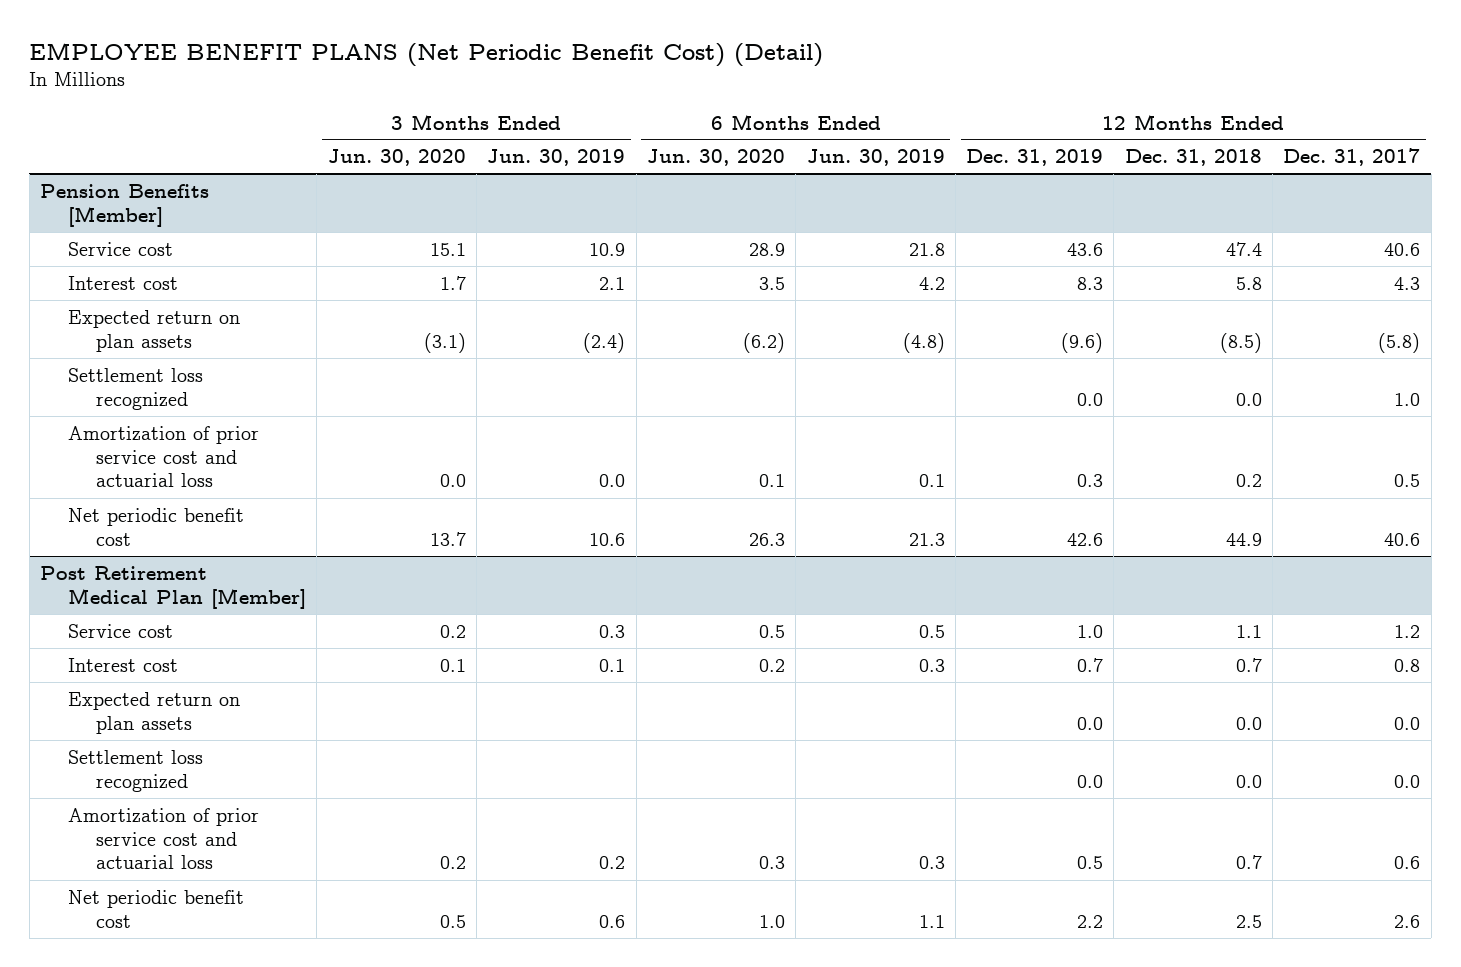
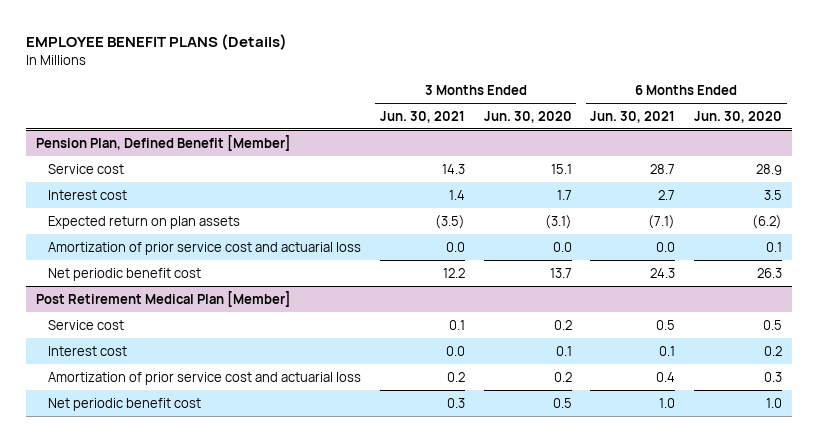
- EMPLOYEE BENEFIT PLANS (Net Periodic Benefit Cost) (Detail)
+ EMPLOYEE BENEFIT PLANS (Details)
- | 3 Months Ended Jun. 30, 2020 | 3 Months Ended Jun. 30, 2019 | 6 Months Ended Jun. 30, 2020 | 6 Months Ended Jun. 30, 2019 | 12 Months Ended Dec. 31, 2019 | 12 Months Ended Dec. 31, 2018 | 12 Months Ended Dec. 31, 2017
+ | 3 Months Ended Jun. 30, 2021 | 3 Months Ended Jun. 30, 2020 | 6 Months Ended Jun. 30, 2021 | 6 Months Ended Jun. 30, 2020
- Pension Benefits [Member]
+ Pension Plan, Defined Benefit [Member]
- Settlement loss recognized | | | | | 0.0 | 0.0 | 1.0
@ Post Retirement Medical Plan [Member]
- Expected return on plan assets | | | | | 0.0 | 0.0 | 0.0
- Settlement loss recognized | | | | | 0.0 | 0.0 | 0.0

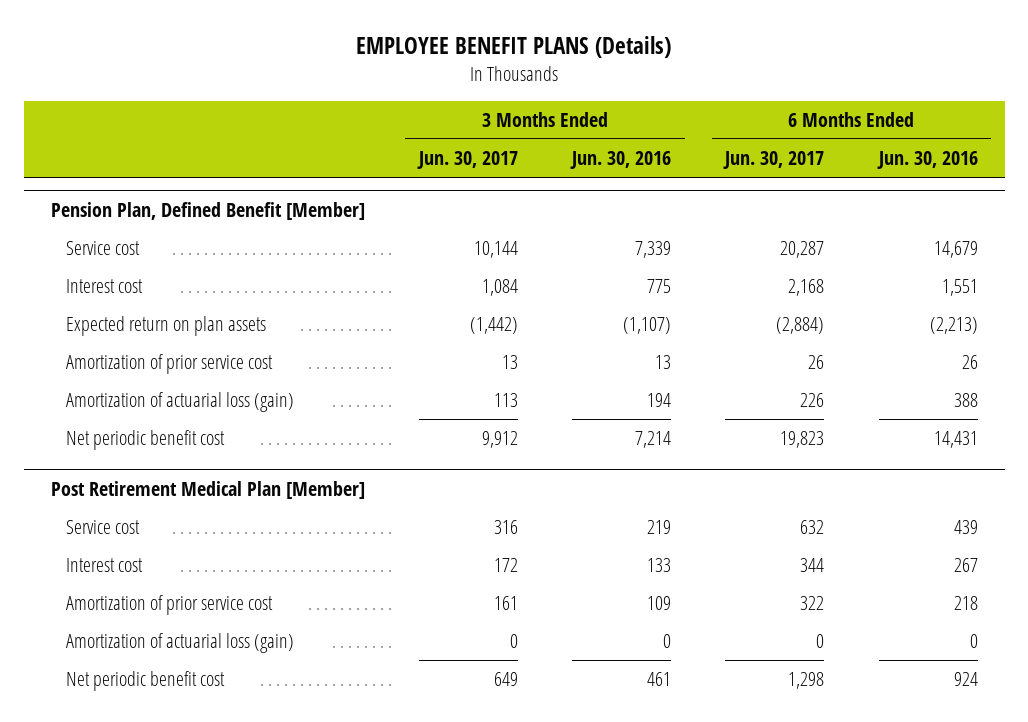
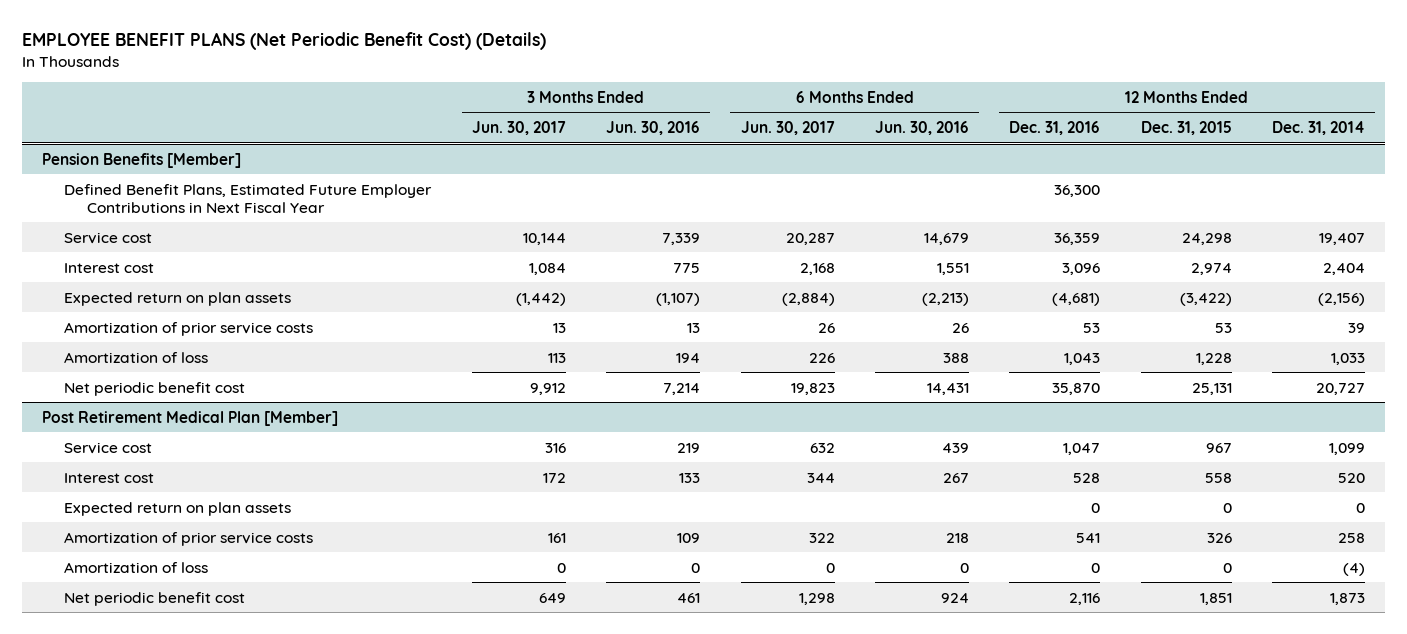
- EMPLOYEE BENEFIT PLANS (Details)
+ EMPLOYEE BENEFIT PLANS (Net Periodic Benefit Cost) (Details)
- | 3 Months Ended Jun. 30, 2017 | 3 Months Ended Jun. 30, 2016 | 6 Months Ended Jun. 30, 2017 | 6 Months Ended Jun. 30, 2016
+ | 3 Months Ended Jun. 30, 2017 | 3 Months Ended Jun. 30, 2016 | 6 Months Ended Jun. 30, 2017 | 6 Months Ended Jun. 30, 2016 | 12 Months Ended Dec. 31, 2016 | 12 Months Ended Dec. 31, 2015 | 12 Months Ended Dec. 31, 2014
- Pension Plan, Defined Benefit [Member]
+ Pension Benefits [Member]
+ Defined Benefit Plans, Estimated Future Employer Contributions in Next Fiscal Year | | | | | 36,300 | |
- Amortization of prior service cost | 13 | 13 | 26 | 26
- Amortization of actuarial loss (gain) | 113 | 194 | 226 | 388
+ Amortization of prior service costs | 13 | 13 | 26 | 26 | 53 | 53 | 39
+ Amortization of loss | 113 | 194 | 226 | 388 | 1,043 | 1,228 | 1,033
@ Post Retirement Medical Plan [Member]
- Amortization of prior service cost | 161 | 109 | 322 | 218
- Amortization of actuarial loss (gain) | 0 | 0 | 0 | 0
+ Expected return on plan assets | | | | | 0 | 0 | 0
+ Amortization of prior service costs | 161 | 109 | 322 | 218 | 541 | 326 | 258
+ Amortization of loss | 0 | 0 | 0 | 0 | 0 | 0 | (4)

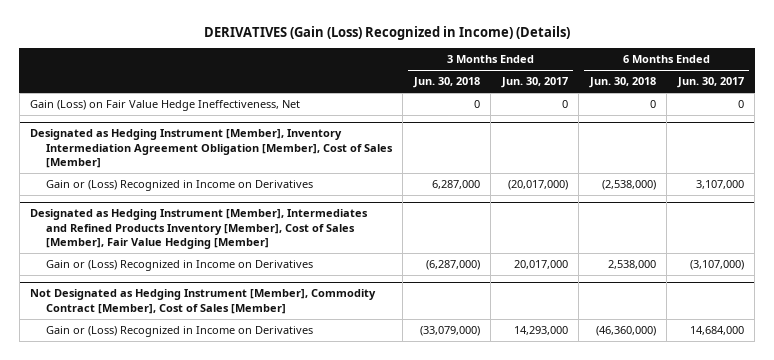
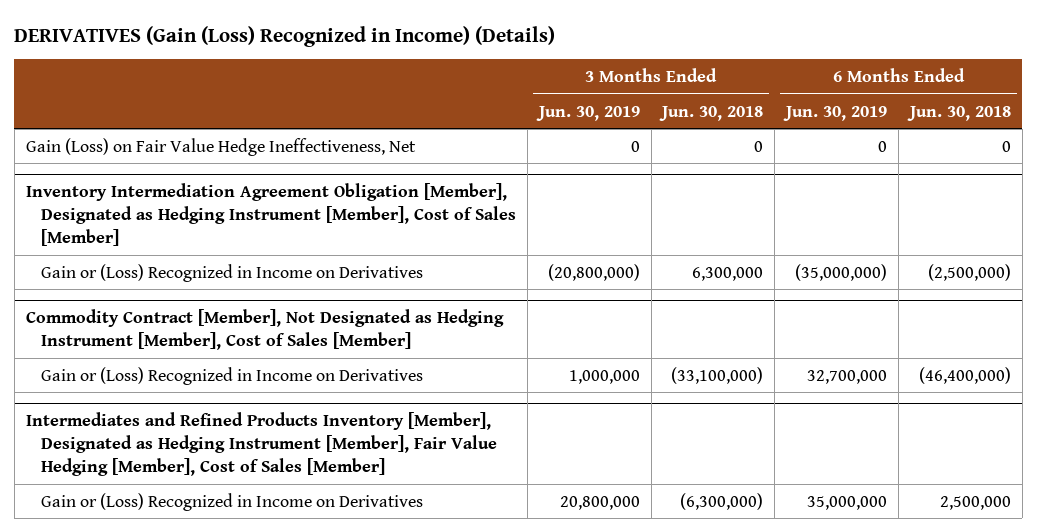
- | 3 Months Ended Jun. 30, 2018 | 3 Months Ended Jun. 30, 2017 | 6 Months Ended Jun. 30, 2018 | 6 Months Ended Jun. 30, 2017
+ | 3 Months Ended Jun. 30, 2019 | 3 Months Ended Jun. 30, 2018 | 6 Months Ended Jun. 30, 2019 | 6 Months Ended Jun. 30, 2018
- Designated as Hedging Instrument [Member], Inventory Intermediation Agreement Obligation [Member], Cost of Sales [Member]
- Gain or (Loss) Recognized in Income on Derivatives | 6,287,000 | (20,017,000) | (2,538,000) | 3,107,000
- Designated as Hedging Instrument [Member], Intermediates and Refined Products Inventory [Member], Cost of Sales [Member], Fair Value Hedging [Member]
- Gain or (Loss) Recognized in Income on Derivatives | (6,287,000) | 20,017,000 | 2,538,000 | (3,107,000)
- Not Designated as Hedging Instrument [Member], Commodity Contract [Member], Cost of Sales [Member]
- Gain or (Loss) Recognized in Income on Derivatives | (33,079,000) | 14,293,000 | (46,360,000) | 14,684,000
+ Inventory Intermediation Agreement Obligation [Member], Designated as Hedging Instrument [Member], Cost of Sales [Member]
+ Gain or (Loss) Recognized in Income on Derivatives | (20,800,000) | 6,300,000 | (35,000,000) | (2,500,000)
+ Commodity Contract [Member], Not Designated as Hedging Instrument [Member], Cost of Sales [Member]
+ Gain or (Loss) Recognized in Income on Derivatives | 1,000,000 | (33,100,000) | 32,700,000 | (46,400,000)
+ Intermediates and Refined Products Inventory [Member], Designated as Hedging Instrument [Member], Fair Value Hedging [Member], Cost of Sales [Member]
+ Gain or (Loss) Recognized in Income on Derivatives | 20,800,000 | (6,300,000) | 35,000,000 | 2,500,000

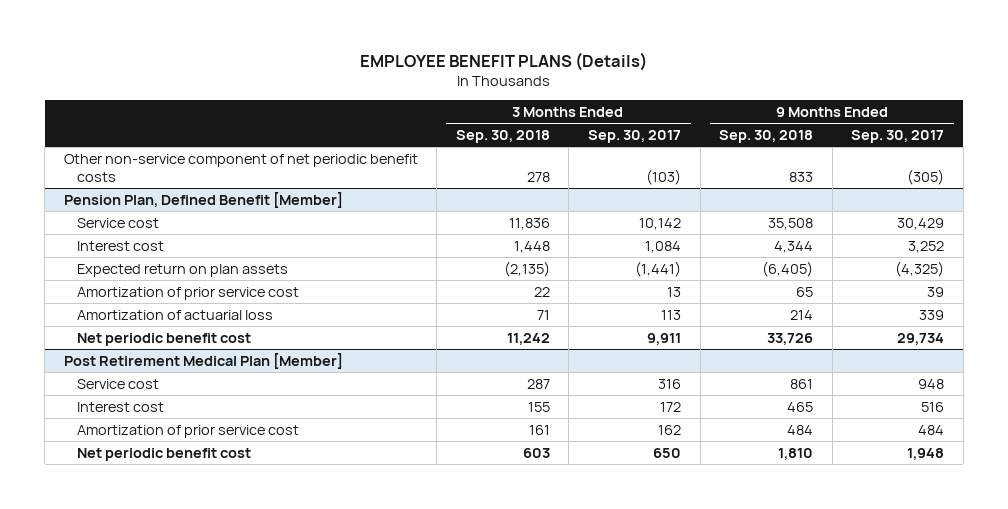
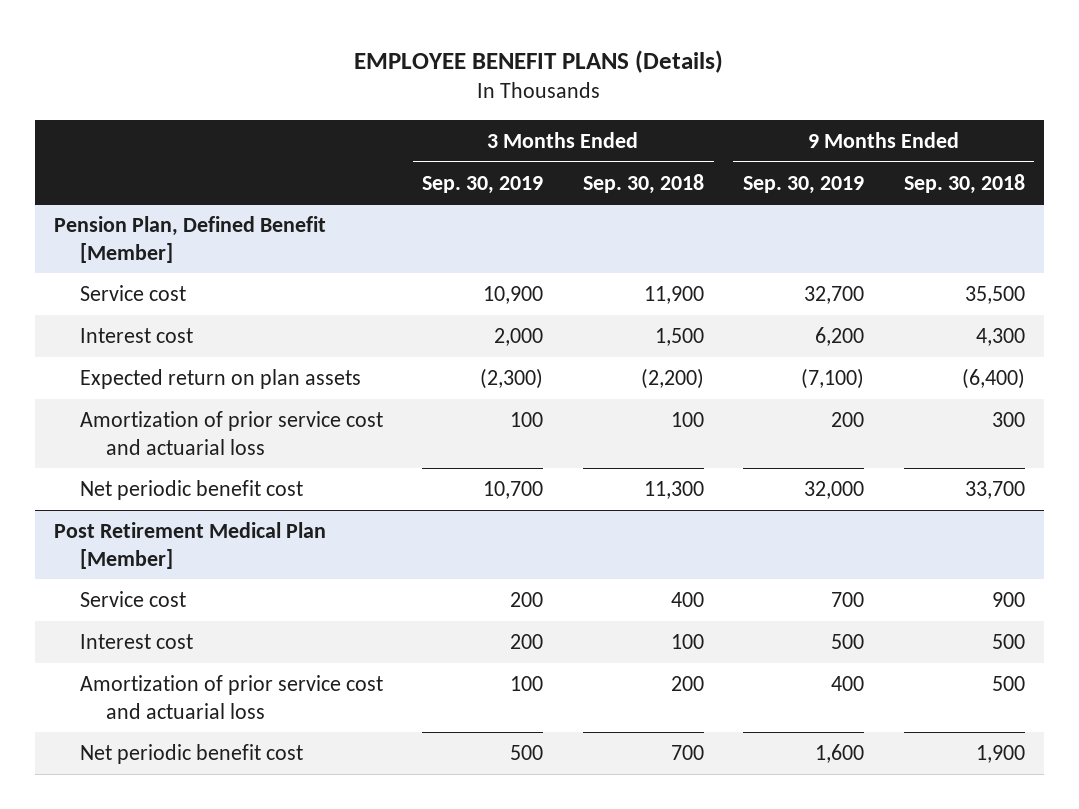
- | 3 Months Ended Sep. 30, 2018 | 3 Months Ended Sep. 30, 2017 | 9 Months Ended Sep. 30, 2018 | 9 Months Ended Sep. 30, 2017
+ | 3 Months Ended Sep. 30, 2019 | 3 Months Ended Sep. 30, 2018 | 9 Months Ended Sep. 30, 2019 | 9 Months Ended Sep. 30, 2018
- Other non-service component of net periodic benefit costs | 278 | (103) | 833 | (305)
@ Pension Plan, Defined Benefit [Member]
- Service cost | 11,836 | 10,142 | 35,508 | 30,429
- Interest cost | 1,448 | 1,084 | 4,344 | 3,252
- Expected return on plan assets | (2,135) | (1,441) | (6,405) | (4,325)
- Amortization of prior service cost | 22 | 13 | 65 | 39
- Amortization of actuarial loss | 71 | 113 | 214 | 339
- Net periodic benefit cost | 11,242 | 9,911 | 33,726 | 29,734
+ Service cost | 10,900 | 11,900 | 32,700 | 35,500
+ Interest cost | 2,000 | 1,500 | 6,200 | 4,300
+ Expected return on plan assets | (2,300) | (2,200) | (7,100) | (6,400)
+ Amortization of prior service cost and actuarial loss | 100 | 100 | 200 | 300
+ Net periodic benefit cost | 10,700 | 11,300 | 32,000 | 33,700
@ Post Retirement Medical Plan [Member]
- Service cost | 287 | 316 | 861 | 948
- Interest cost | 155 | 172 | 465 | 516
- Amortization of prior service cost | 161 | 162 | 484 | 484
- Net periodic benefit cost | 603 | 650 | 1,810 | 1,948
+ Service cost | 200 | 400 | 700 | 900
+ Interest cost | 200 | 100 | 500 | 500
+ Amortization of prior service cost and actuarial loss | 100 | 200 | 400 | 500
+ Net periodic benefit cost | 500 | 700 | 1,600 | 1,900

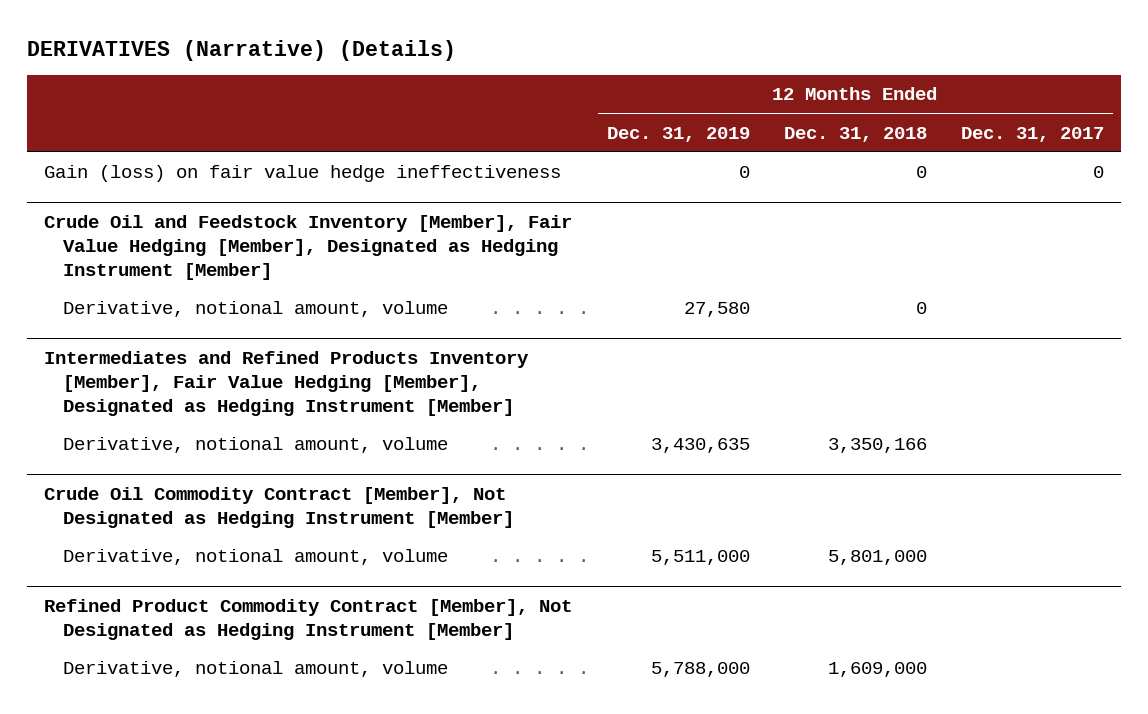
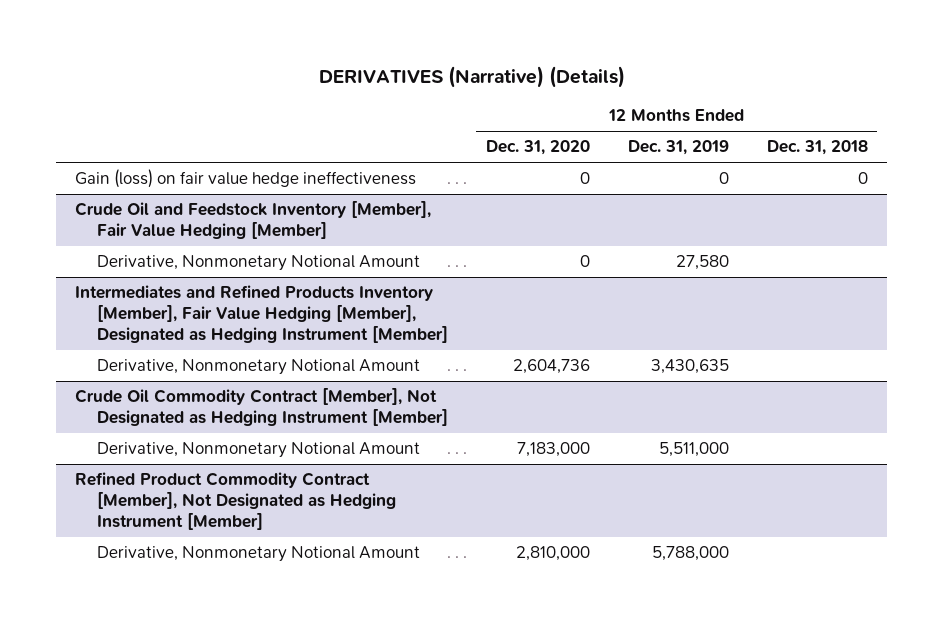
- | 12 Months Ended Dec. 31, 2019 | 12 Months Ended Dec. 31, 2018 | 12 Months Ended Dec. 31, 2017
+ | 12 Months Ended Dec. 31, 2020 | 12 Months Ended Dec. 31, 2019 | 12 Months Ended Dec. 31, 2018
- Crude Oil and Feedstock Inventory [Member], Fair Value Hedging [Member], Designated as Hedging Instrument [Member]
- Derivative, notional amount, volume | 27,580 | 0 |
+ Crude Oil and Feedstock Inventory [Member], Fair Value Hedging [Member]
+ Derivative, Nonmonetary Notional Amount | 0 | 27,580 |
@ Intermediates and Refined Products Inventory [Member], Fair Value Hedging [Member], Designated as Hedging Instrument [Member]
- Derivative, notional amount, volume | 3,430,635 | 3,350,166 |
+ Derivative, Nonmonetary Notional Amount | 2,604,736 | 3,430,635 |
@ Crude Oil Commodity Contract [Member], Not Designated as Hedging Instrument [Member]
- Derivative, notional amount, volume | 5,511,000 | 5,801,000 |
+ Derivative, Nonmonetary Notional Amount | 7,183,000 | 5,511,000 |
@ Refined Product Commodity Contract [Member], Not Designated as Hedging Instrument [Member]
- Derivative, notional amount, volume | 5,788,000 | 1,609,000 |
+ Derivative, Nonmonetary Notional Amount | 2,810,000 | 5,788,000 |

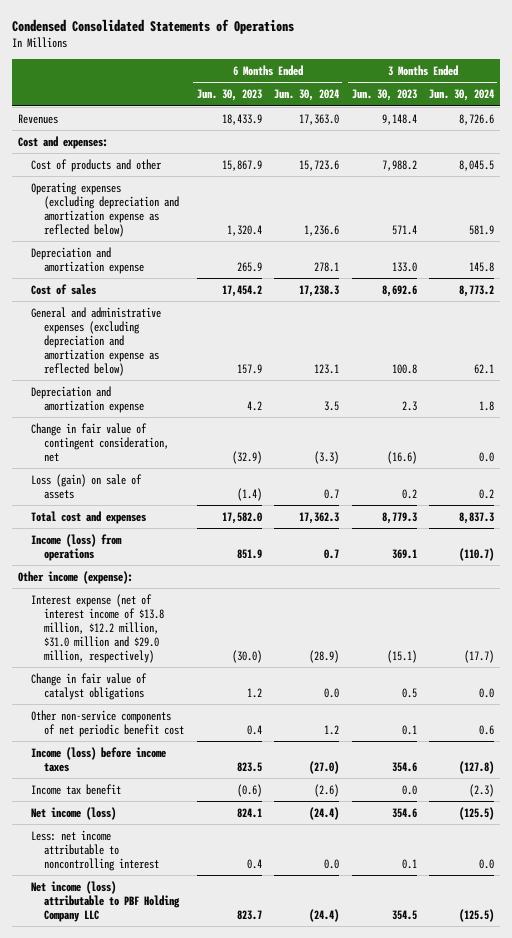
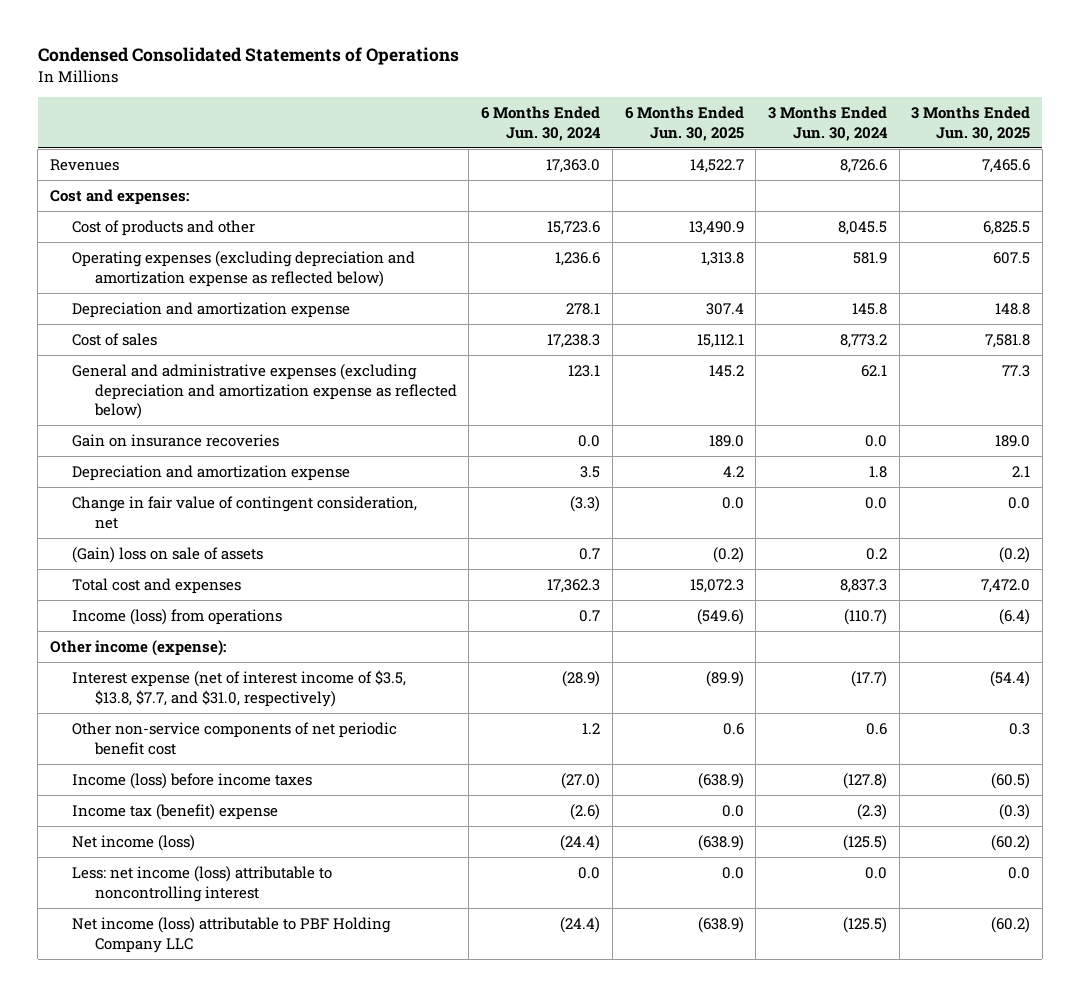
- | 6 Months Ended Jun. 30, 2023 | 6 Months Ended Jun. 30, 2024 | 3 Months Ended Jun. 30, 2023 | 3 Months Ended Jun. 30, 2024
+ | 6 Months Ended Jun. 30, 2024 | 6 Months Ended Jun. 30, 2025 | 3 Months Ended Jun. 30, 2024 | 3 Months Ended Jun. 30, 2025
+ Gain on insurance recoveries | 0.0 | 189.0 | 0.0 | 189.0
- Loss (gain) on sale of assets | (1.4) | 0.7 | 0.2 | 0.2
+ (Gain) loss on sale of assets | 0.7 | (0.2) | 0.2 | (0.2)
- Interest expense (net of interest income of $13.8 million, $12.2 million, $31.0 million and $29.0 million, respectively) | (30.0) | (28.9) | (15.1) | (17.7)
- Change in fair value of catalyst obligations | 1.2 | 0.0 | 0.5 | 0.0
+ Interest expense (net of interest income of $3.5, $13.8, $7.7, and $31.0, respectively) | (28.9) | (89.9) | (17.7) | (54.4)
- Income tax benefit | (0.6) | (2.6) | 0.0 | (2.3)
+ Income tax (benefit) expense | (2.6) | 0.0 | (2.3) | (0.3)
- Less: net income attributable to noncontrolling interest | 0.4 | 0.0 | 0.1 | 0.0
+ Less: net income (loss) attributable to noncontrolling interest | 0.0 | 0.0 | 0.0 | 0.0

